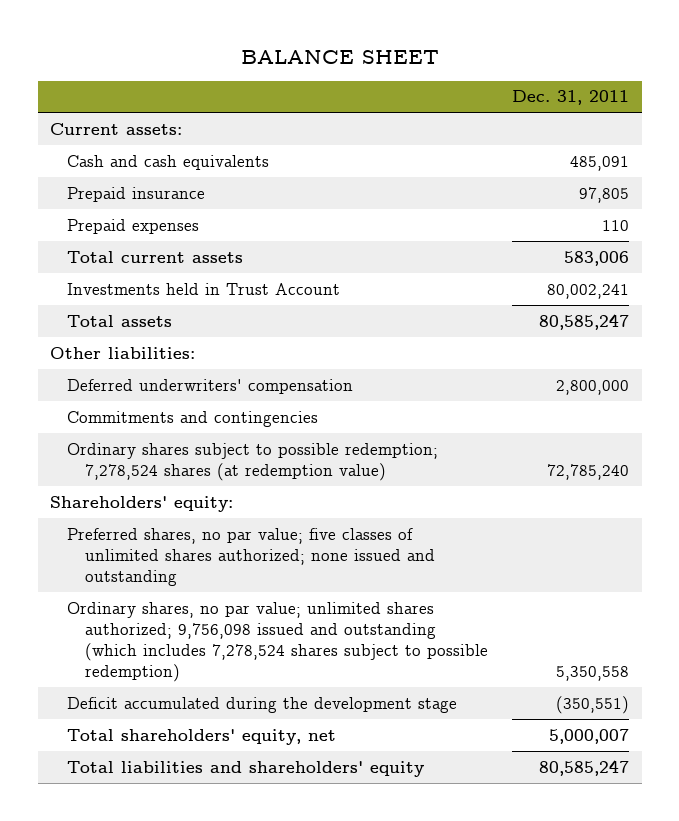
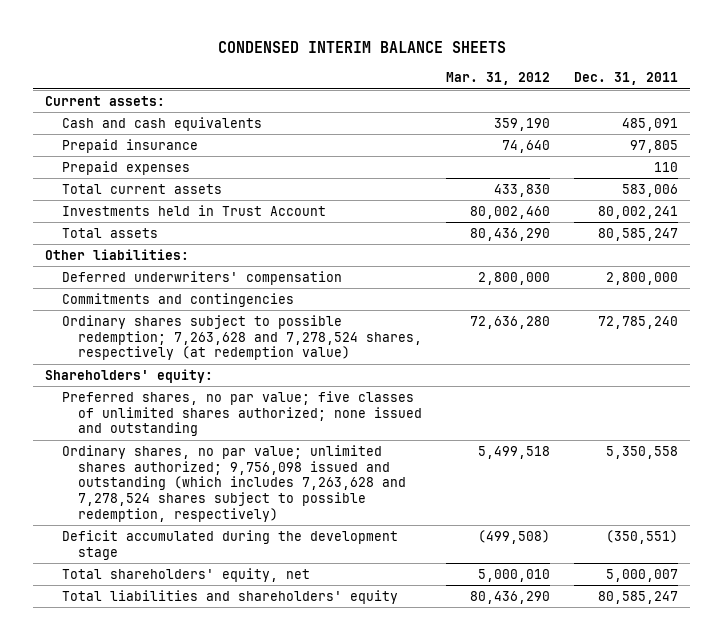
- BALANCE SHEET
+ CONDENSED INTERIM BALANCE SHEETS
- | Dec. 31, 2011
+ | Mar. 31, 2012 | Dec. 31, 2011
- Ordinary shares subject to possible redemption; 7,278,524 shares (at redemption value) | 72,785,240
+ Ordinary shares subject to possible redemption; 7,263,628 and 7,278,524 shares, respectively (at redemption value) | 72,636,280 | 72,785,240
- Ordinary shares, no par value; unlimited shares authorized; 9,756,098 issued and outstanding (which includes 7,278,524 shares subject to possible redemption) | 5,350,558
+ Ordinary shares, no par value; unlimited shares authorized; 9,756,098 issued and outstanding (which includes 7,263,628 and 7,278,524 shares subject to possible redemption, respectively) | 5,499,518 | 5,350,558

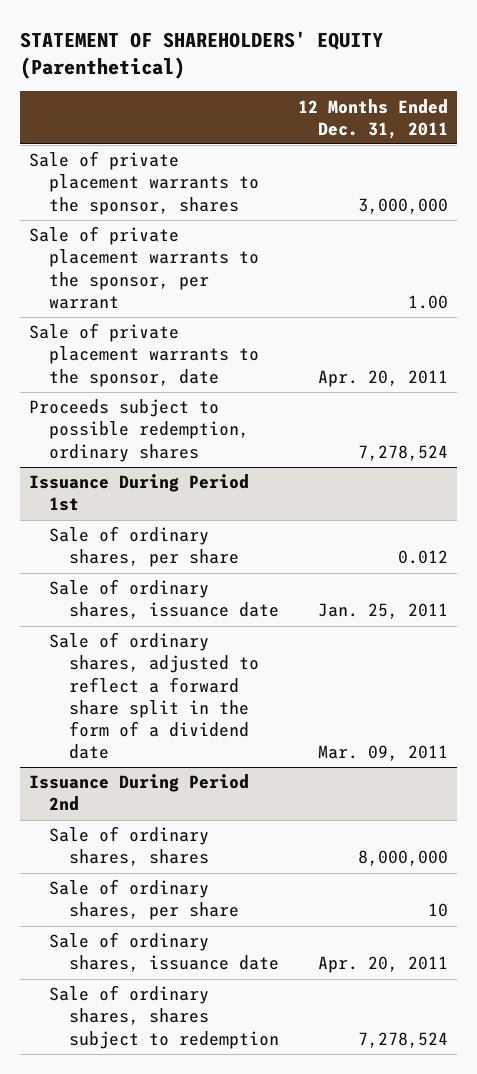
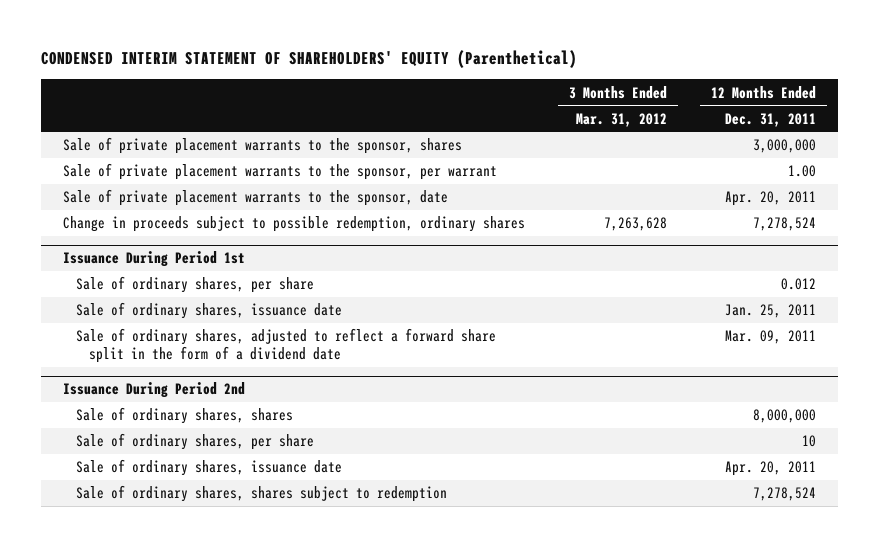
- STATEMENT OF SHAREHOLDERS' EQUITY (Parenthetical)
+ CONDENSED INTERIM STATEMENT OF SHAREHOLDERS' EQUITY (Parenthetical)
- | 12 Months Ended Dec. 31, 2011
+ | 3 Months Ended Mar. 31, 2012 | 12 Months Ended Dec. 31, 2011
- Proceeds subject to possible redemption, ordinary shares | 7,278,524
+ Change in proceeds subject to possible redemption, ordinary shares | 7,263,628 | 7,278,524

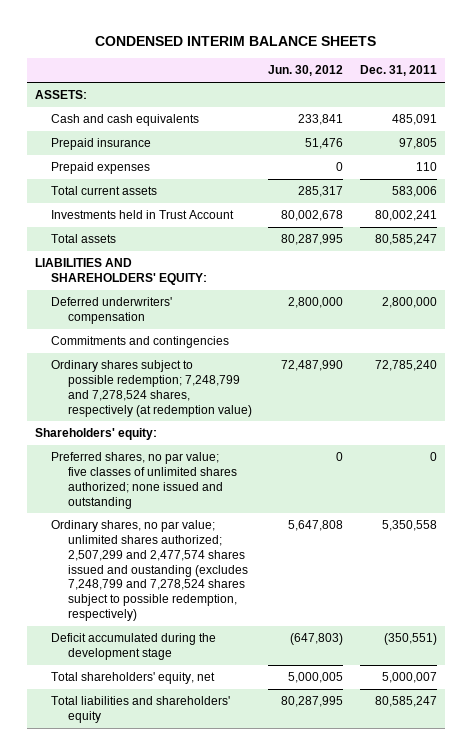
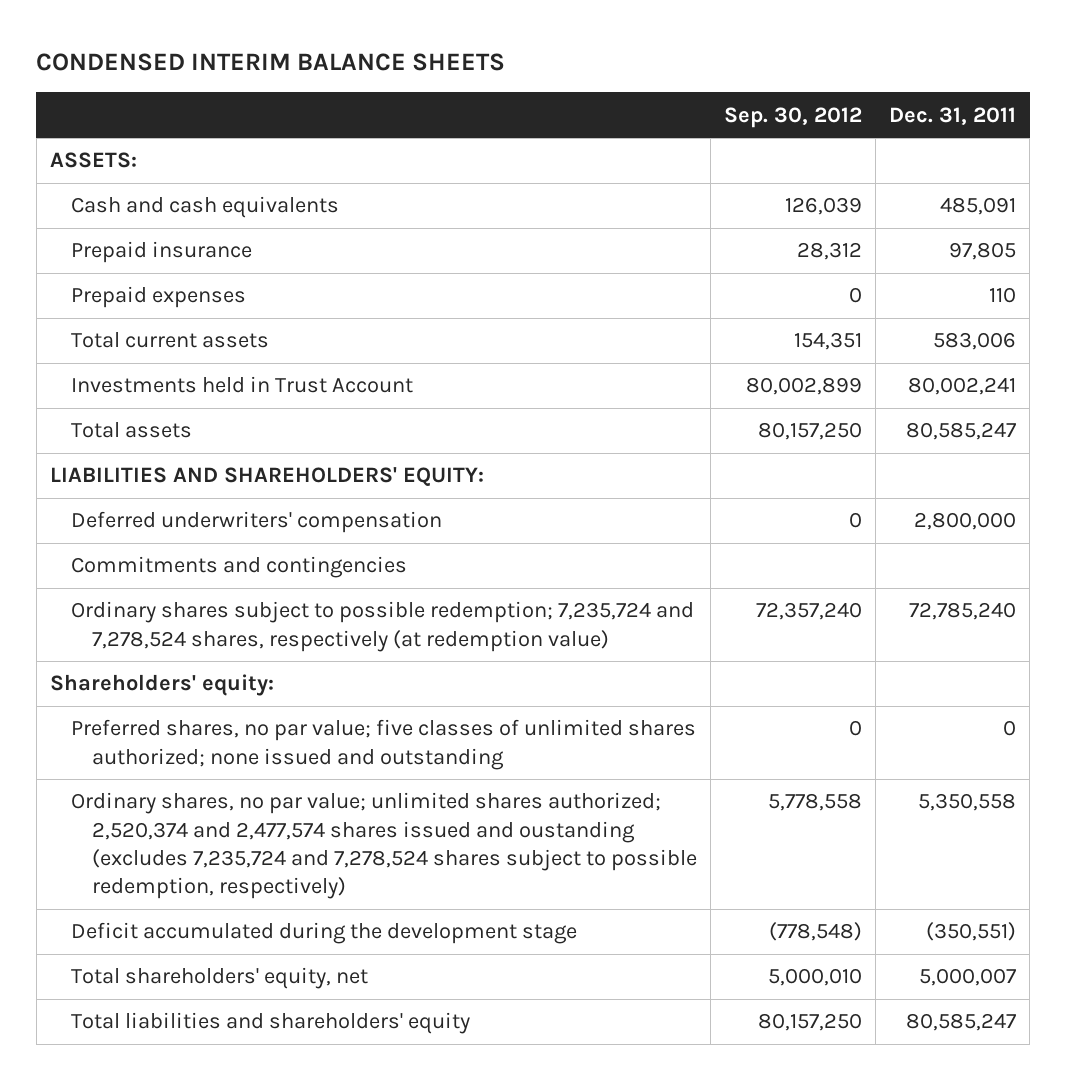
- | Jun. 30, 2012 | Dec. 31, 2011
+ | Sep. 30, 2012 | Dec. 31, 2011
- Ordinary shares subject to possible redemption; 7,248,799 and 7,278,524 shares, respectively (at redemption value) | 72,487,990 | 72,785,240
+ Ordinary shares subject to possible redemption; 7,235,724 and 7,278,524 shares, respectively (at redemption value) | 72,357,240 | 72,785,240
- Ordinary shares, no par value; unlimited shares authorized; 2,507,299 and 2,477,574 shares issued and oustanding (excludes 7,248,799 and 7,278,524 shares subject to possible redemption, respectively) | 5,647,808 | 5,350,558
+ Ordinary shares, no par value; unlimited shares authorized; 2,520,374 and 2,477,574 shares issued and oustanding (excludes 7,235,724 and 7,278,524 shares subject to possible redemption, respectively) | 5,778,558 | 5,350,558

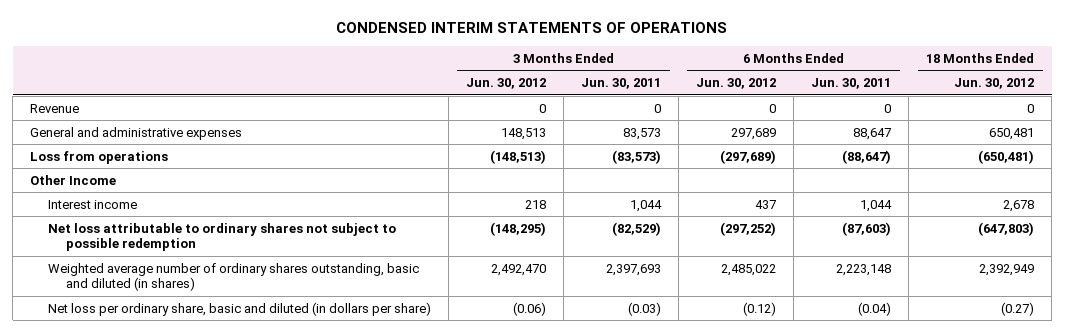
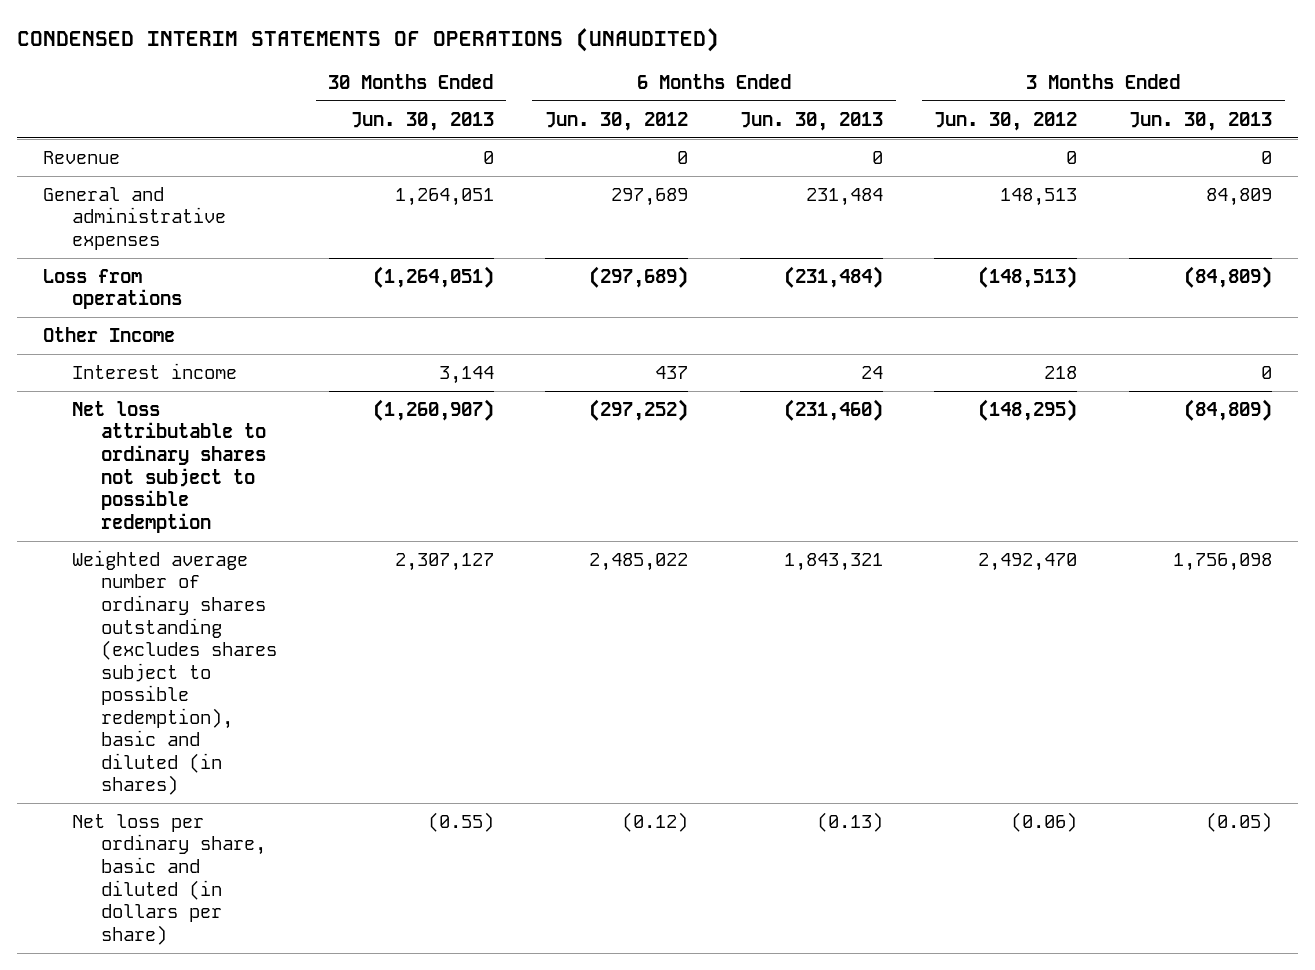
- CONDENSED INTERIM STATEMENTS OF OPERATIONS
+ CONDENSED INTERIM STATEMENTS OF OPERATIONS (UNAUDITED)
- | 3 Months Ended Jun. 30, 2012 | 3 Months Ended Jun. 30, 2011 | 6 Months Ended Jun. 30, 2012 | 6 Months Ended Jun. 30, 2011 | 18 Months Ended Jun. 30, 2012
+ | 30 Months Ended Jun. 30, 2013 | 6 Months Ended Jun. 30, 2012 | 6 Months Ended Jun. 30, 2013 | 3 Months Ended Jun. 30, 2012 | 3 Months Ended Jun. 30, 2013
- Weighted average number of ordinary shares outstanding, basic and diluted (in shares) | 2,492,470 | 2,397,693 | 2,485,022 | 2,223,148 | 2,392,949
+ Weighted average number of ordinary shares outstanding (excludes shares subject to possible redemption), basic and diluted (in shares) | 2,307,127 | 2,485,022 | 1,843,321 | 2,492,470 | 1,756,098

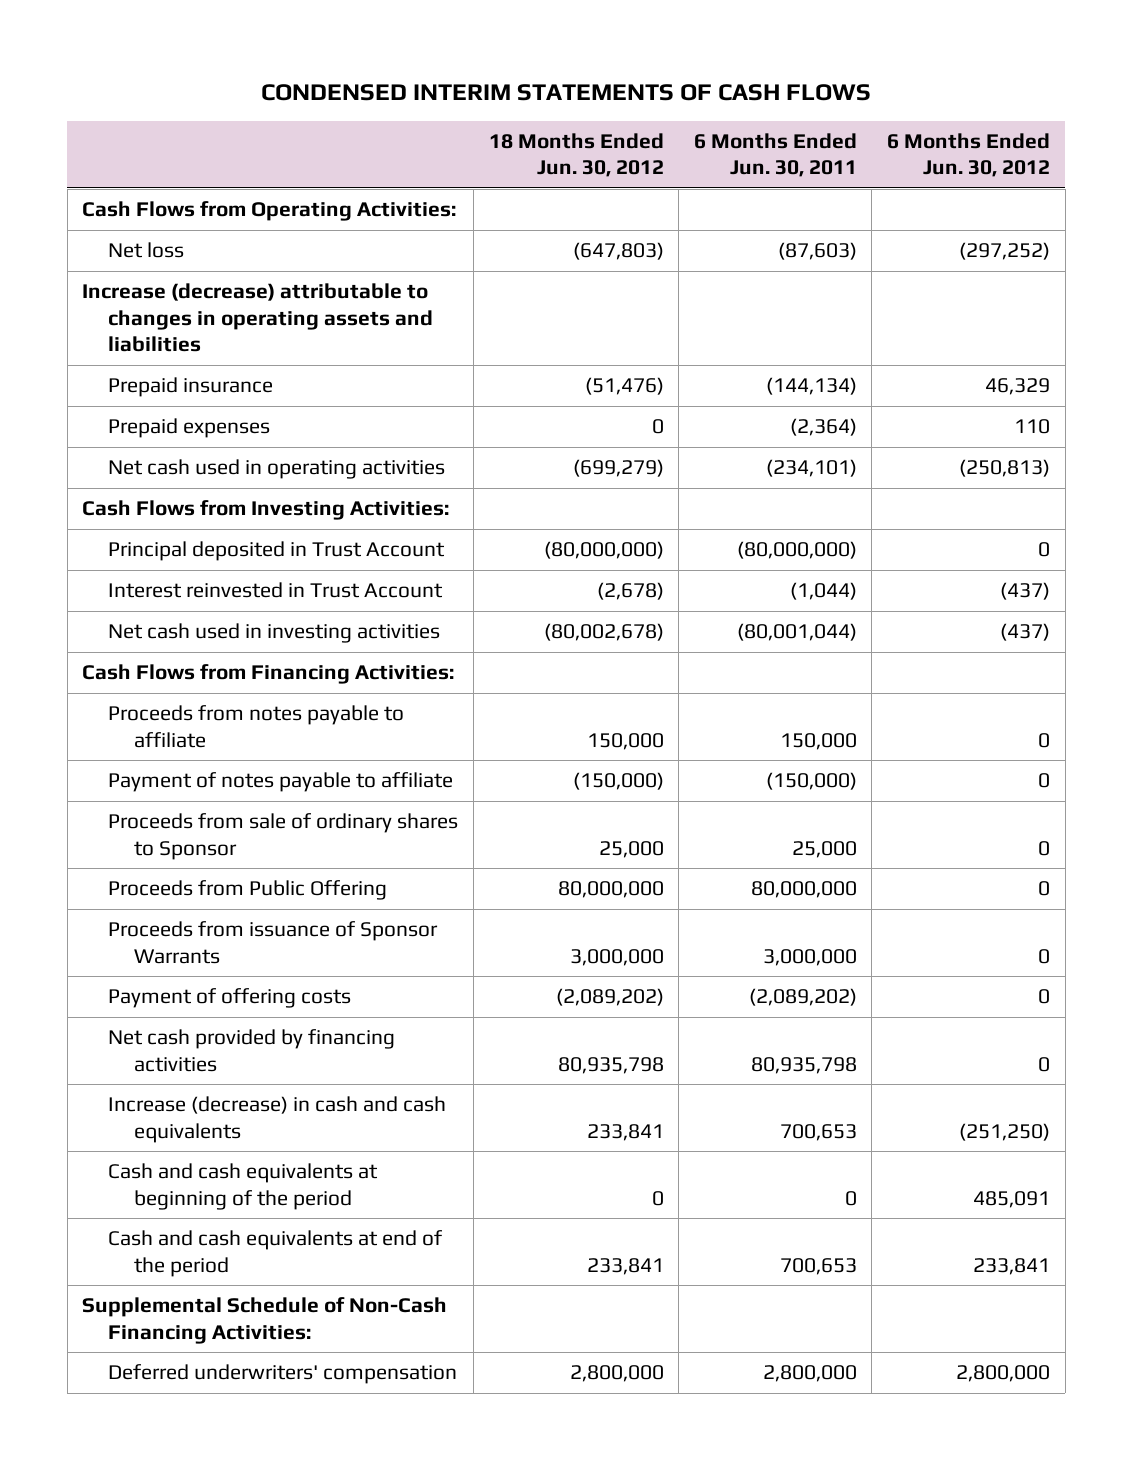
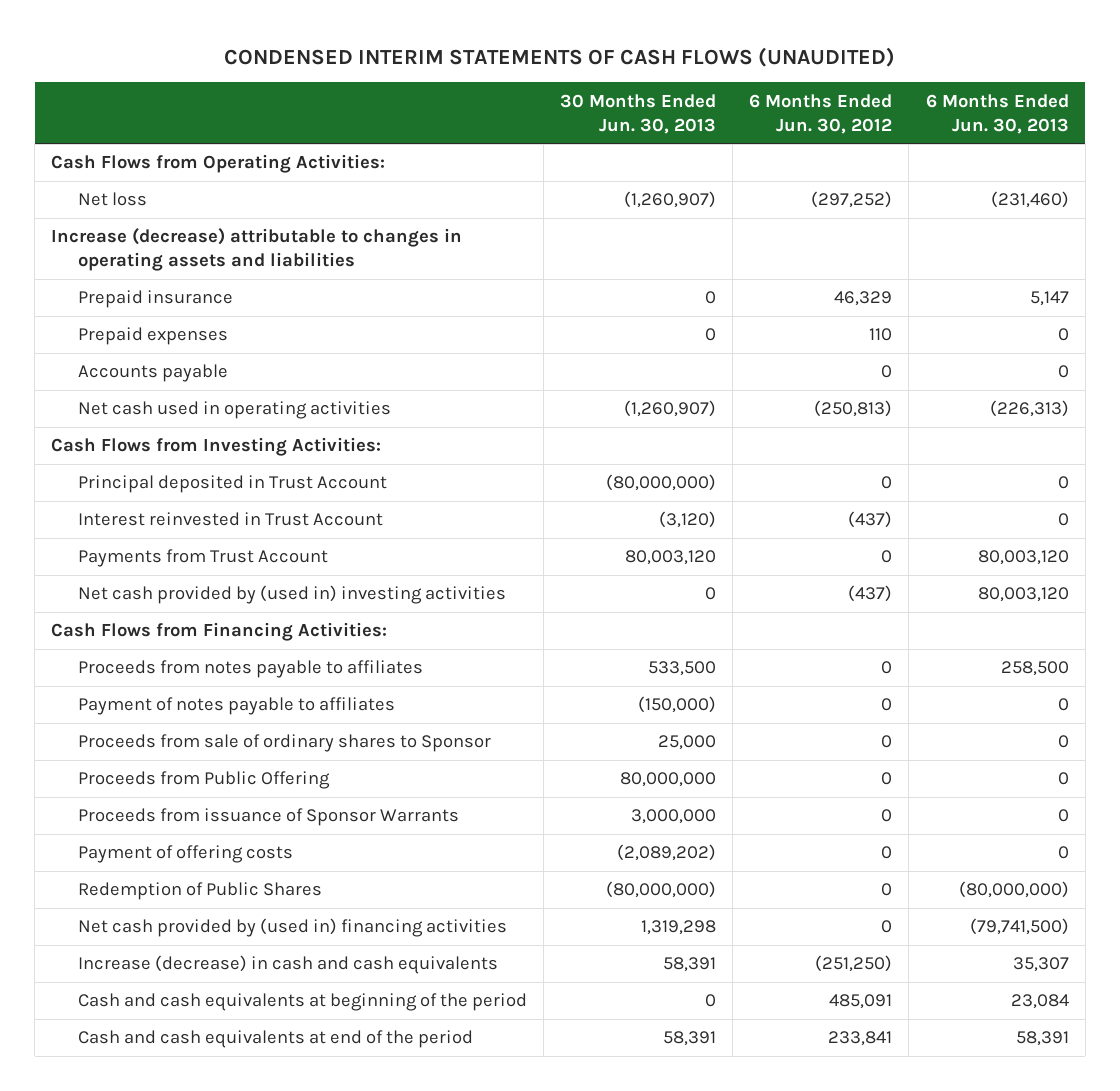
- CONDENSED INTERIM STATEMENTS OF CASH FLOWS
+ CONDENSED INTERIM STATEMENTS OF CASH FLOWS (UNAUDITED)
- | 18 Months Ended Jun. 30, 2012 | 6 Months Ended Jun. 30, 2011 | 6 Months Ended Jun. 30, 2012
+ | 30 Months Ended Jun. 30, 2013 | 6 Months Ended Jun. 30, 2012 | 6 Months Ended Jun. 30, 2013
+ Accounts payable | | 0 | 0
- Net cash used in investing activities | (80,002,678) | (80,001,044) | (437)
+ Payments from Trust Account | 80,003,120 | 0 | 80,003,120
+ Net cash provided by (used in) investing activities | 0 | (437) | 80,003,120
- Proceeds from notes payable to affiliate | 150,000 | 150,000 | 0
- Payment of notes payable to affiliate | (150,000) | (150,000) | 0
+ Proceeds from notes payable to affiliates | 533,500 | 0 | 258,500
+ Payment of notes payable to affiliates | (150,000) | 0 | 0
- Net cash provided by financing activities | 80,935,798 | 80,935,798 | 0
+ Redemption of Public Shares | (80,000,000) | 0 | (80,000,000)
+ Net cash provided by (used in) financing activities | 1,319,298 | 0 | (79,741,500)
- Supplemental Schedule of Non-Cash Financing Activities:
- Deferred underwriters' compensation | 2,800,000 | 2,800,000 | 2,800,000

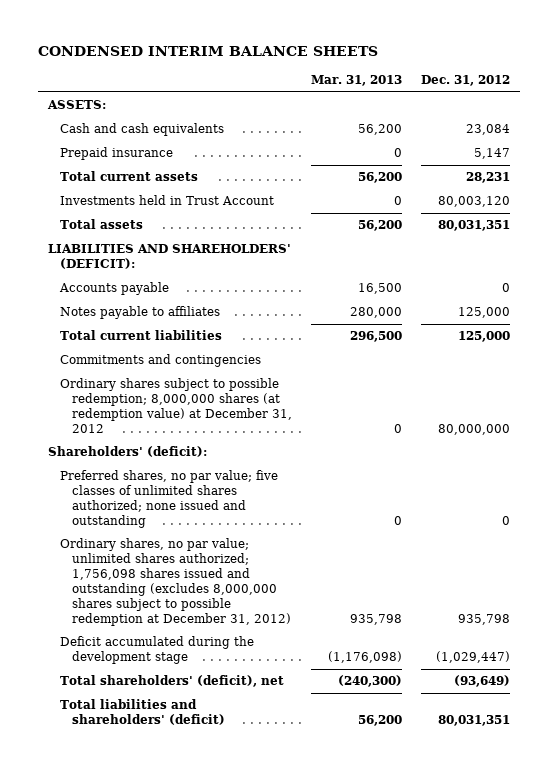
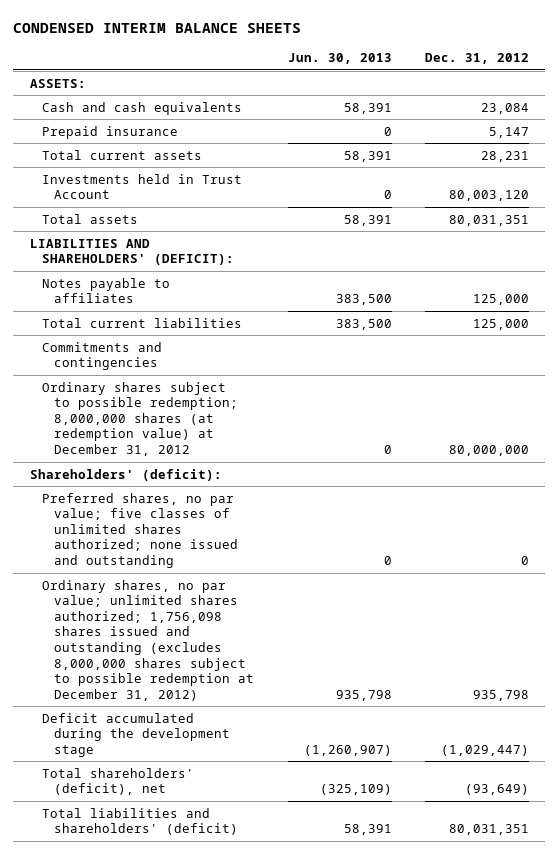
- | Mar. 31, 2013 | Dec. 31, 2012
+ | Jun. 30, 2013 | Dec. 31, 2012
- Accounts payable | 16,500 | 0

